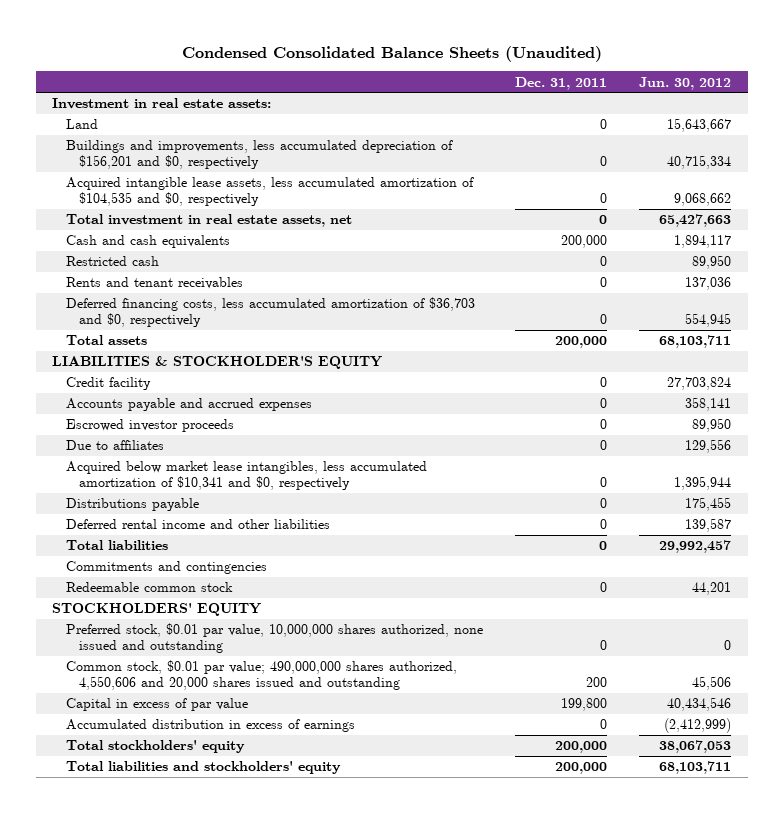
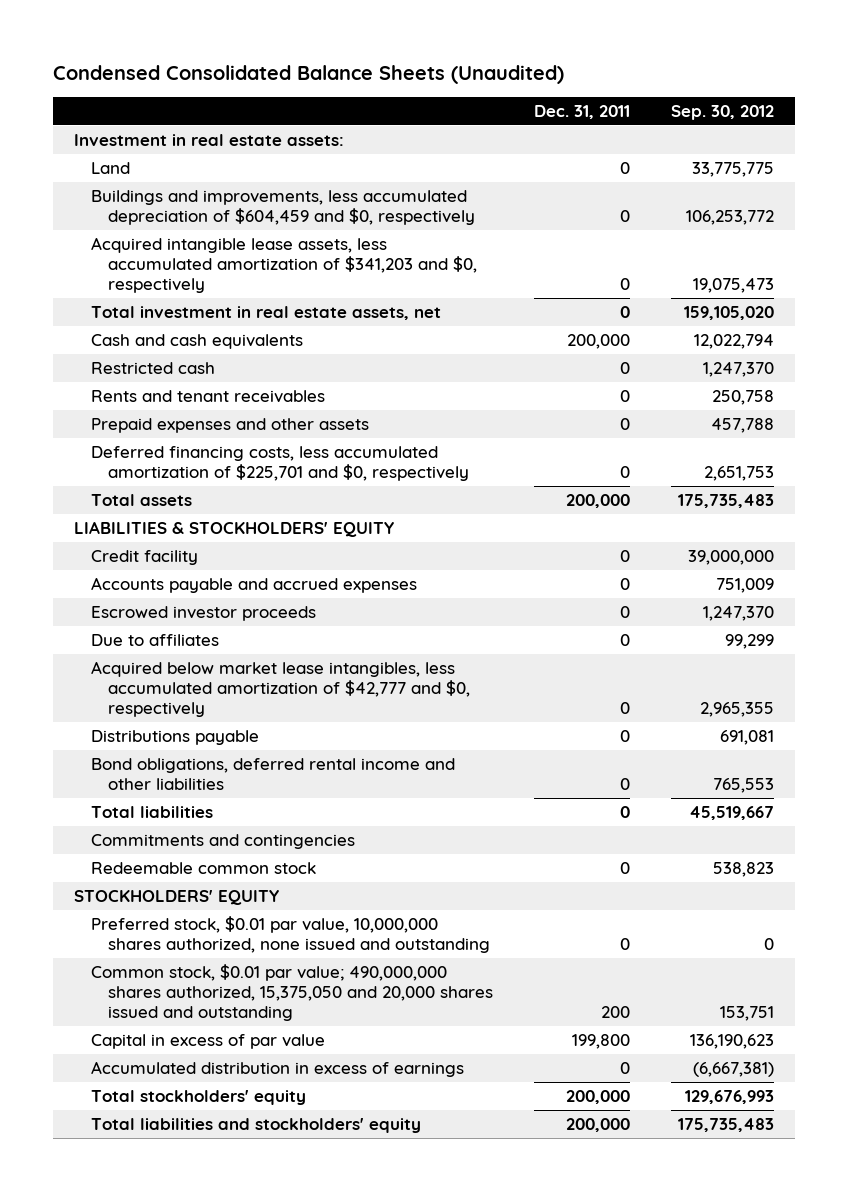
- | Dec. 31, 2011 | Jun. 30, 2012
+ | Dec. 31, 2011 | Sep. 30, 2012
- Buildings and improvements, less accumulated depreciation of $156,201 and $0, respectively | 0 | 40,715,334
- Acquired intangible lease assets, less accumulated amortization of $104,535 and $0, respectively | 0 | 9,068,662
+ Buildings and improvements, less accumulated depreciation of $604,459 and $0, respectively | 0 | 106,253,772
+ Acquired intangible lease assets, less accumulated amortization of $341,203 and $0, respectively | 0 | 19,075,473
- Deferred financing costs, less accumulated amortization of $36,703 and $0, respectively | 0 | 554,945
+ Prepaid expenses and other assets | 0 | 457,788
+ Deferred financing costs, less accumulated amortization of $225,701 and $0, respectively | 0 | 2,651,753
- LIABILITIES & STOCKHOLDER'S EQUITY
+ LIABILITIES & STOCKHOLDERS' EQUITY
- Acquired below market lease intangibles, less accumulated amortization of $10,341 and $0, respectively | 0 | 1,395,944
+ Acquired below market lease intangibles, less accumulated amortization of $42,777 and $0, respectively | 0 | 2,965,355
- Deferred rental income and other liabilities | 0 | 139,587
+ Bond obligations, deferred rental income and other liabilities | 0 | 765,553
- Common stock, $0.01 par value; 490,000,000 shares authorized, 4,550,606 and 20,000 shares issued and outstanding | 200 | 45,506
+ Common stock, $0.01 par value; 490,000,000 shares authorized, 15,375,050 and 20,000 shares issued and outstanding | 200 | 153,751

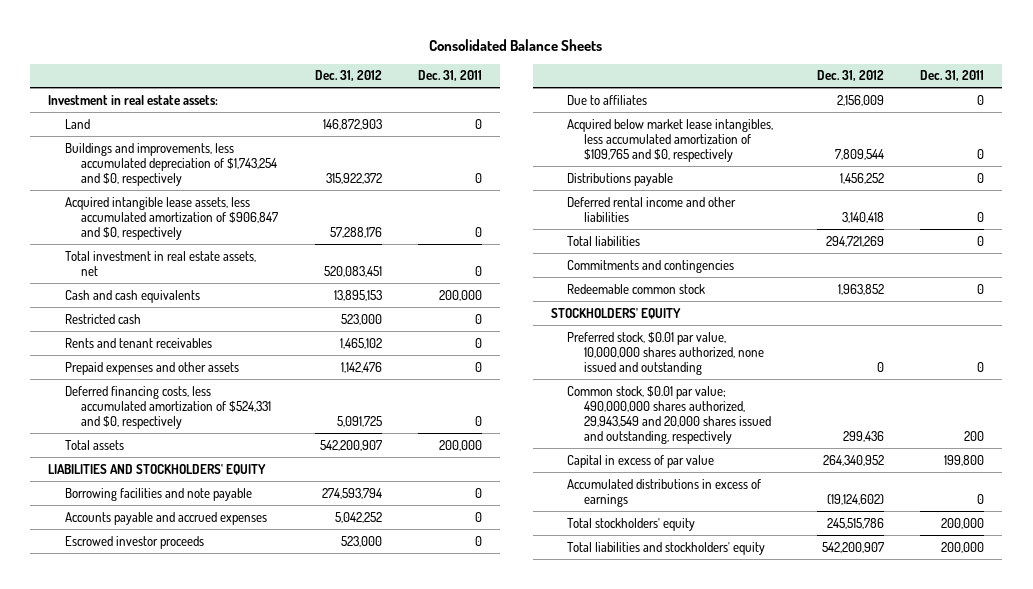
- Condensed Consolidated Balance Sheets (Unaudited)
+ Consolidated Balance Sheets
- | Dec. 31, 2011 | Sep. 30, 2012
+ | Dec. 31, 2012 | Dec. 31, 2011
- Buildings and improvements, less accumulated depreciation of $604,459 and $0, respectively | 0 | 106,253,772
- Acquired intangible lease assets, less accumulated amortization of $341,203 and $0, respectively | 0 | 19,075,473
+ Buildings and improvements, less accumulated depreciation of $1,743,254 and $0, respectively | 315,922,372 | 0
+ Acquired intangible lease assets, less accumulated amortization of $906,847 and $0, respectively | 57,288,176 | 0
- Deferred financing costs, less accumulated amortization of $225,701 and $0, respectively | 0 | 2,651,753
+ Deferred financing costs, less accumulated amortization of $524,331 and $0, respectively | 5,091,725 | 0
- LIABILITIES & STOCKHOLDERS' EQUITY
- Credit facility | 0 | 39,000,000
+ LIABILITIES AND STOCKHOLDERS' EQUITY
+ Borrowing facilities and note payable | 274,593,794 | 0
- Acquired below market lease intangibles, less accumulated amortization of $42,777 and $0, respectively | 0 | 2,965,355
+ Acquired below market lease intangibles, less accumulated amortization of $109,765 and $0, respectively | 7,809,544 | 0
- Bond obligations, deferred rental income and other liabilities | 0 | 765,553
+ Deferred rental income and other liabilities | 3,140,418 | 0
- Common stock, $0.01 par value; 490,000,000 shares authorized, 15,375,050 and 20,000 shares issued and outstanding | 200 | 153,751
+ Common stock, $0.01 par value; 490,000,000 shares authorized, 29,943,549 and 20,000 shares issued and outstanding, respectively | 299,436 | 200
- Accumulated distribution in excess of earnings | 0 | (6,667,381)
+ Accumulated distributions in excess of earnings | (19,124,602) | 0

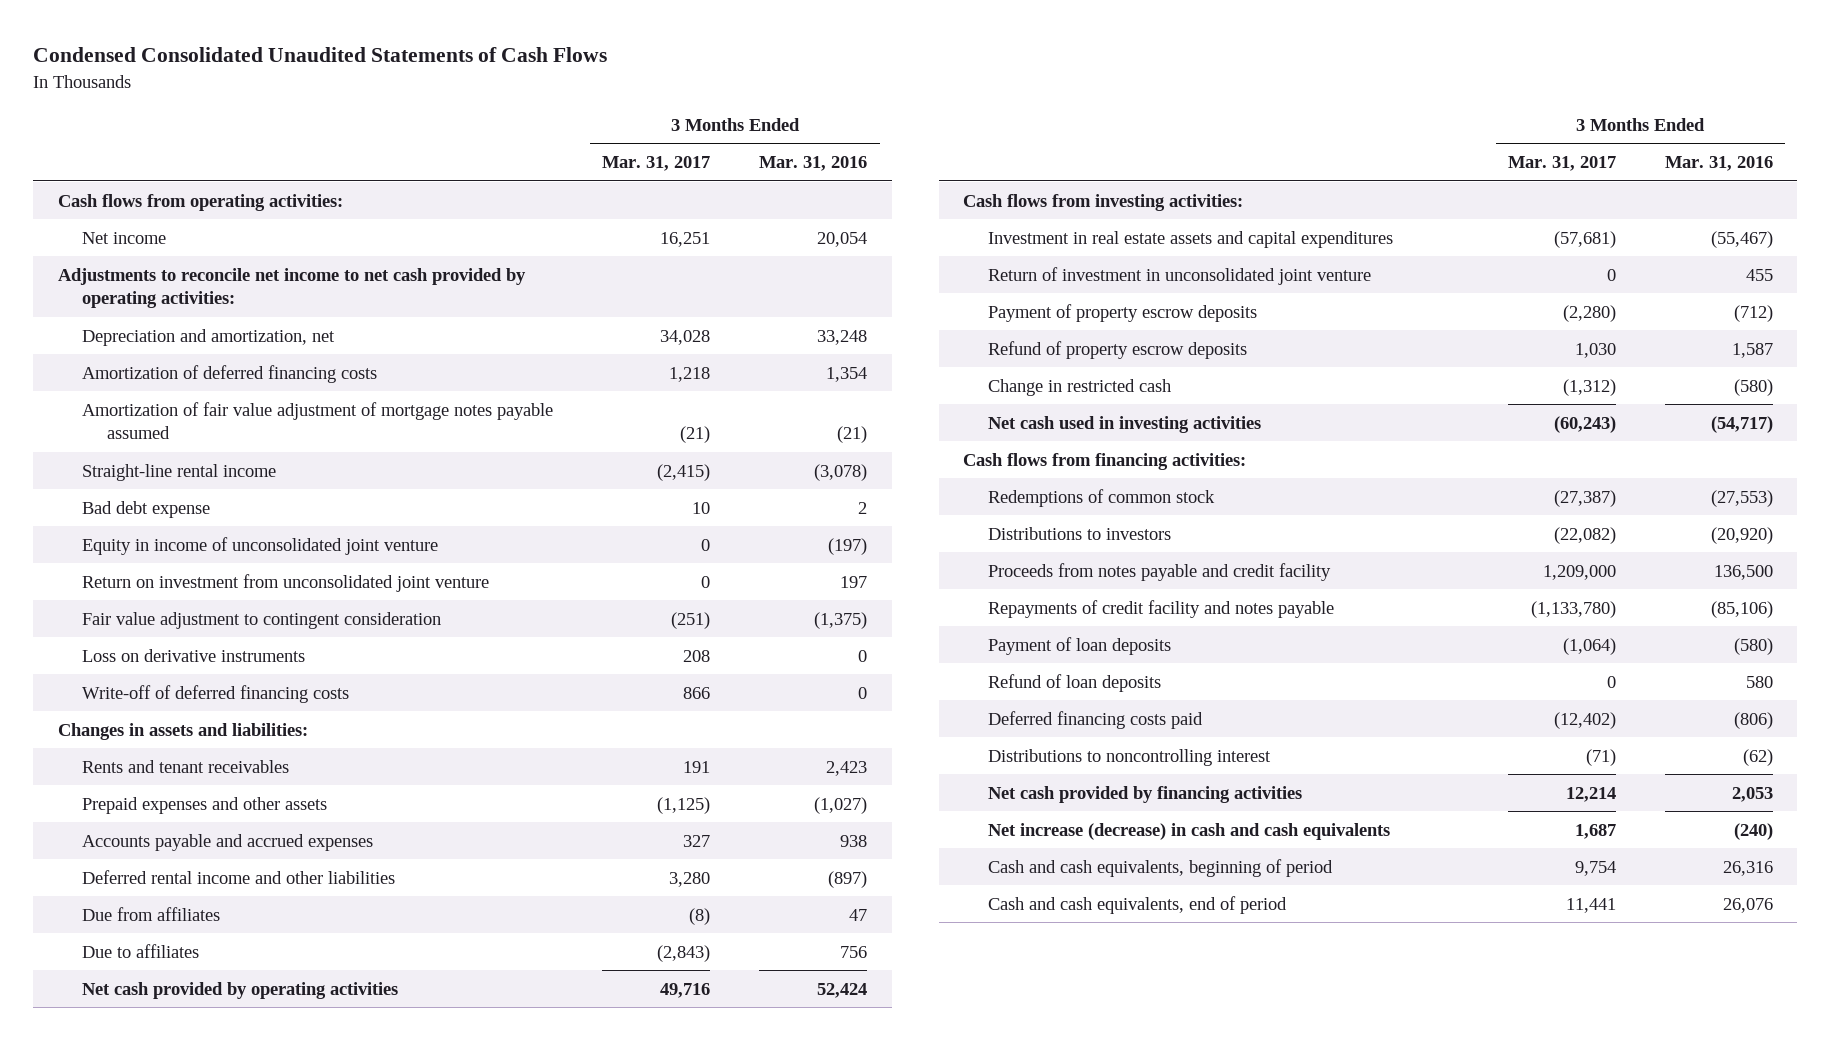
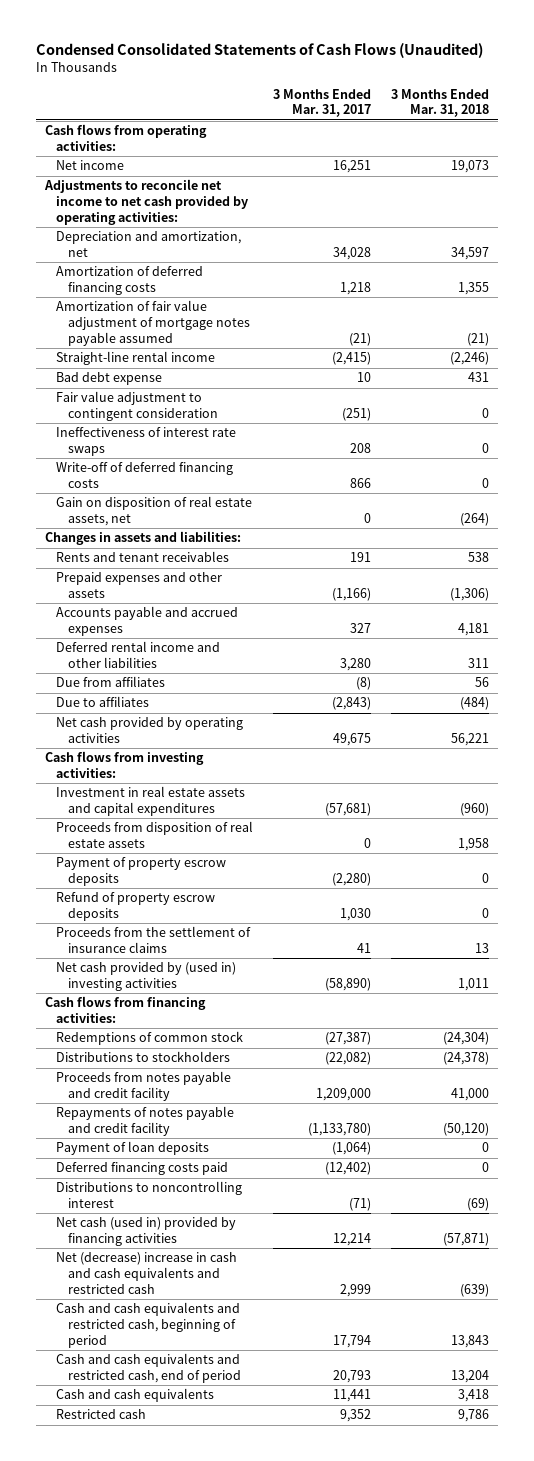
- Condensed Consolidated Unaudited Statements of Cash Flows
+ Condensed Consolidated Statements of Cash Flows (Unaudited)
- | 3 Months Ended Mar. 31, 2017 | 3 Months Ended Mar. 31, 2016
+ | 3 Months Ended Mar. 31, 2017 | 3 Months Ended Mar. 31, 2018
- Equity in income of unconsolidated joint venture | 0 | (197)
- Return on investment from unconsolidated joint venture | 0 | 197
- Loss on derivative instruments | 208 | 0
+ Ineffectiveness of interest rate swaps | 208 | 0
+ Gain on disposition of real estate assets, net | 0 | (264)
- Prepaid expenses and other assets | (1,125) | (1,027)
+ Prepaid expenses and other assets | (1,166) | (1,306)
- Net cash provided by operating activities | 49,716 | 52,424
+ Net cash provided by operating activities | 49,675 | 56,221
- Return of investment in unconsolidated joint venture | 0 | 455
+ Proceeds from disposition of real estate assets | 0 | 1,958
- Change in restricted cash | (1,312) | (580)
- Net cash used in investing activities | (60,243) | (54,717)
+ Proceeds from the settlement of insurance claims | 41 | 13
+ Net cash provided by (used in) investing activities | (58,890) | 1,011
- Distributions to investors | (22,082) | (20,920)
+ Distributions to stockholders | (22,082) | (24,378)
- Repayments of credit facility and notes payable | (1,133,780) | (85,106)
+ Repayments of notes payable and credit facility | (1,133,780) | (50,120)
- Refund of loan deposits | 0 | 580
- Net cash provided by financing activities | 12,214 | 2,053
- Net increase (decrease) in cash and cash equivalents | 1,687 | (240)
- Cash and cash equivalents, beginning of period | 9,754 | 26,316
- Cash and cash equivalents, end of period | 11,441 | 26,076
+ Net cash (used in) provided by financing activities | 12,214 | (57,871)
+ Net (decrease) increase in cash and cash equivalents and restricted cash | 2,999 | (639)
+ Cash and cash equivalents and restricted cash, beginning of period | 17,794 | 13,843
+ Cash and cash equivalents and restricted cash, end of period | 20,793 | 13,204
+ Cash and cash equivalents | 11,441 | 3,418
+ Restricted cash | 9,352 | 9,786

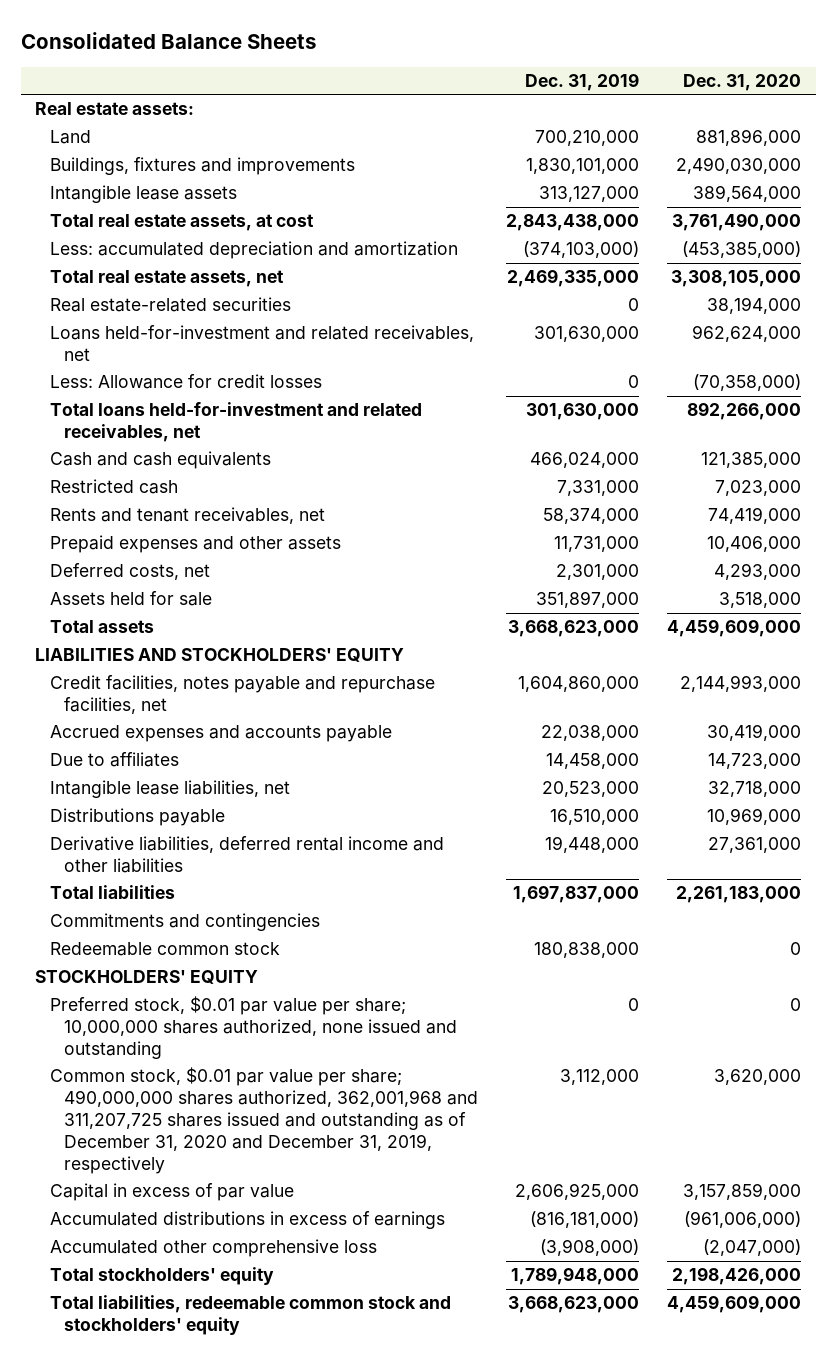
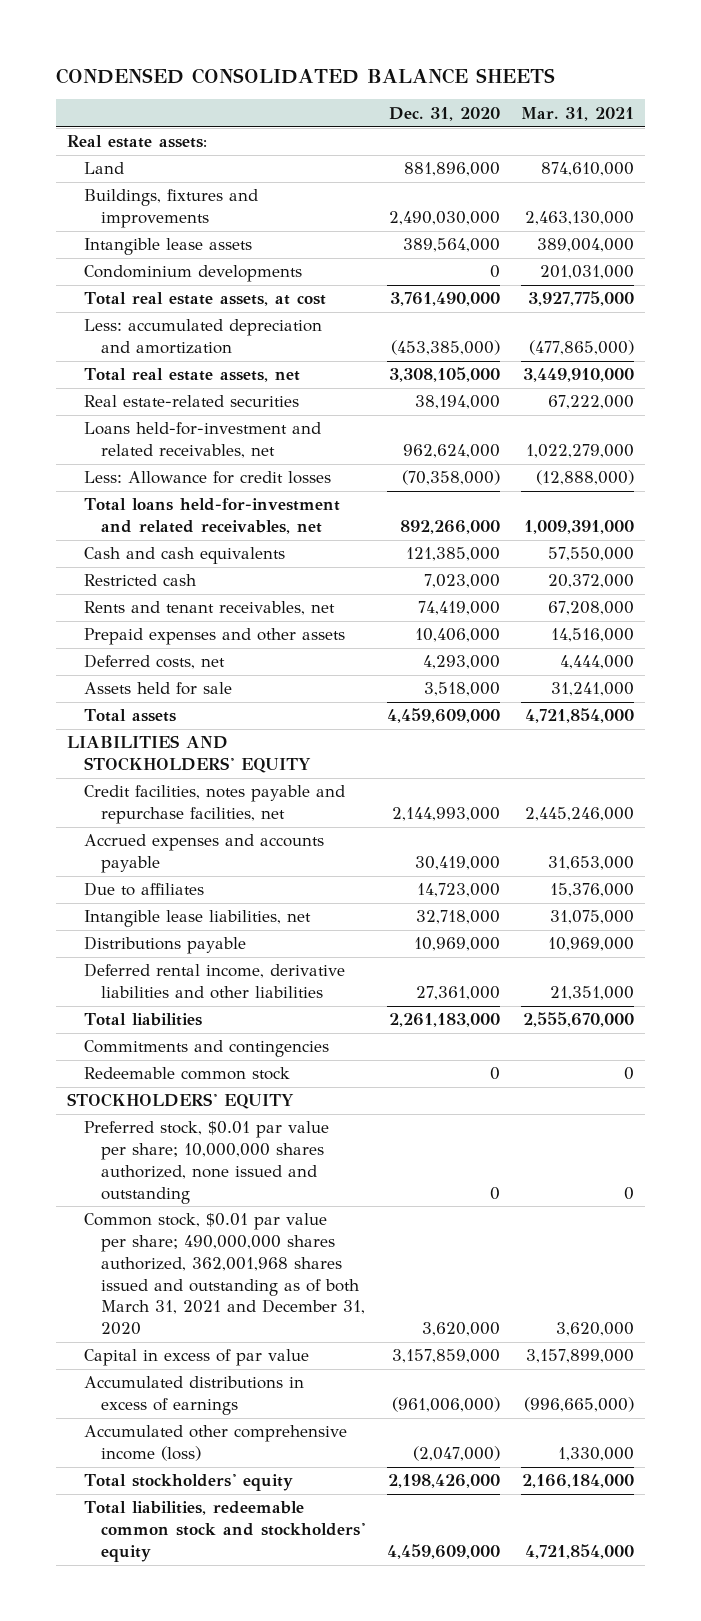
- Consolidated Balance Sheets
+ CONDENSED CONSOLIDATED BALANCE SHEETS
- | Dec. 31, 2019 | Dec. 31, 2020
+ | Dec. 31, 2020 | Mar. 31, 2021
+ Condominium developments | 0 | 201,031,000
- Derivative liabilities, deferred rental income and other liabilities | 19,448,000 | 27,361,000
+ Deferred rental income, derivative liabilities and other liabilities | 27,361,000 | 21,351,000
- Common stock, $0.01 par value per share; 490,000,000 shares authorized, 362,001,968 and 311,207,725 shares issued and outstanding as of December 31, 2020 and December 31, 2019, respectively | 3,112,000 | 3,620,000
+ Common stock, $0.01 par value per share; 490,000,000 shares authorized, 362,001,968 shares issued and outstanding as of both March 31, 2021 and December 31, 2020 | 3,620,000 | 3,620,000
- Accumulated other comprehensive loss | (3,908,000) | (2,047,000)
+ Accumulated other comprehensive income (loss) | (2,047,000) | 1,330,000

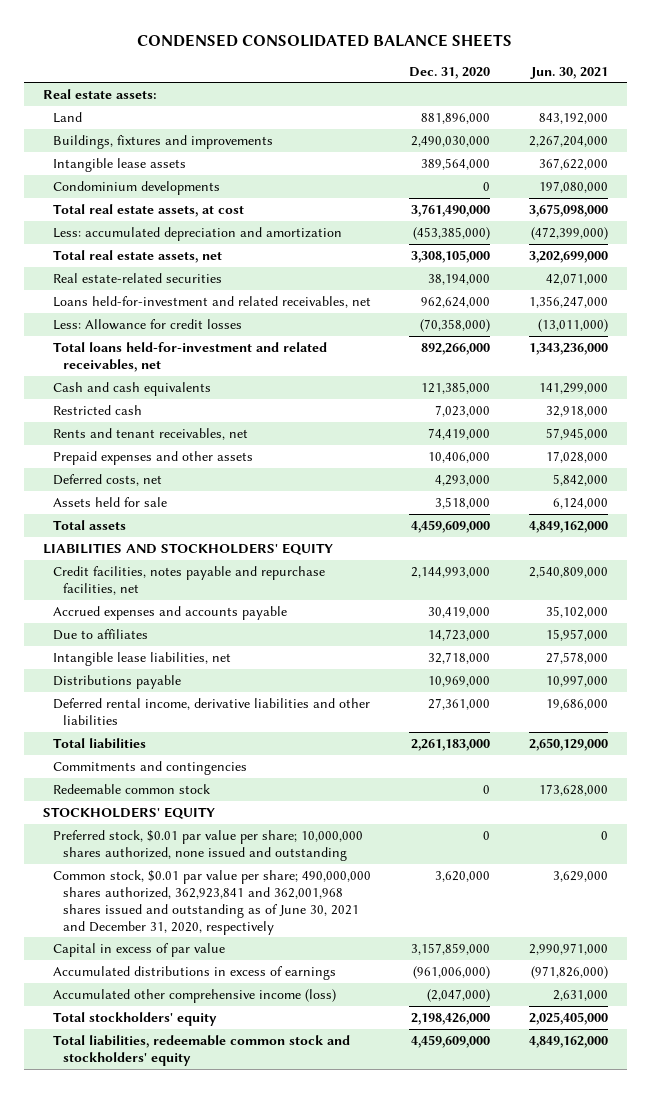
- | Dec. 31, 2020 | Mar. 31, 2021
+ | Dec. 31, 2020 | Jun. 30, 2021
- Common stock, $0.01 par value per share; 490,000,000 shares authorized, 362,001,968 shares issued and outstanding as of both March 31, 2021 and December 31, 2020 | 3,620,000 | 3,620,000
+ Common stock, $0.01 par value per share; 490,000,000 shares authorized, 362,923,841 and 362,001,968 shares issued and outstanding as of June 30, 2021 and December 31, 2020, respectively | 3,620,000 | 3,629,000

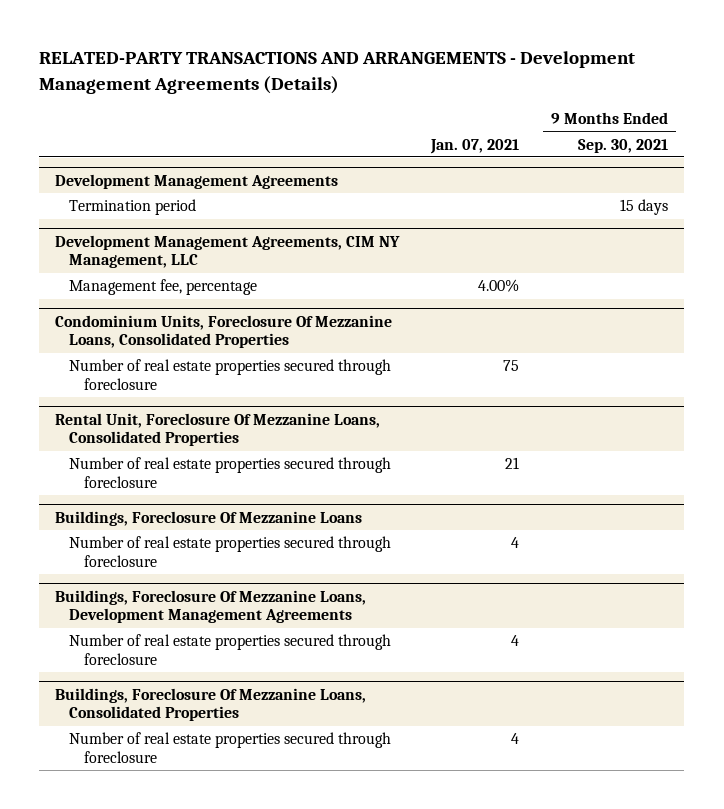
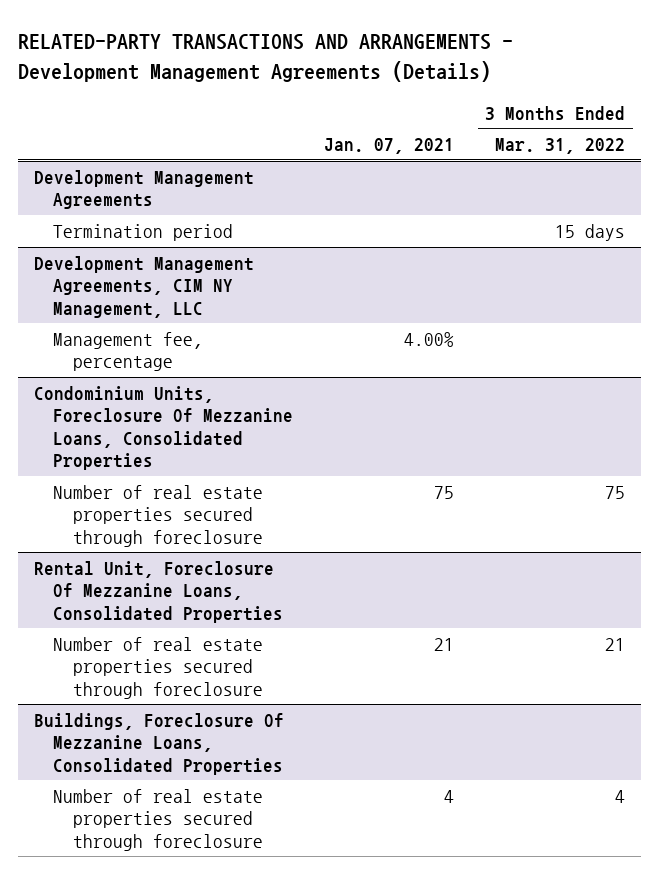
- | Jan. 07, 2021 | 9 Months Ended Sep. 30, 2021
+ | Jan. 07, 2021 | 3 Months Ended Mar. 31, 2022
- Buildings, Foreclosure Of Mezzanine Loans
- Number of real estate properties secured through foreclosure | 4 |
- Buildings, Foreclosure Of Mezzanine Loans, Development Management Agreements
- Number of real estate properties secured through foreclosure | 4 |

